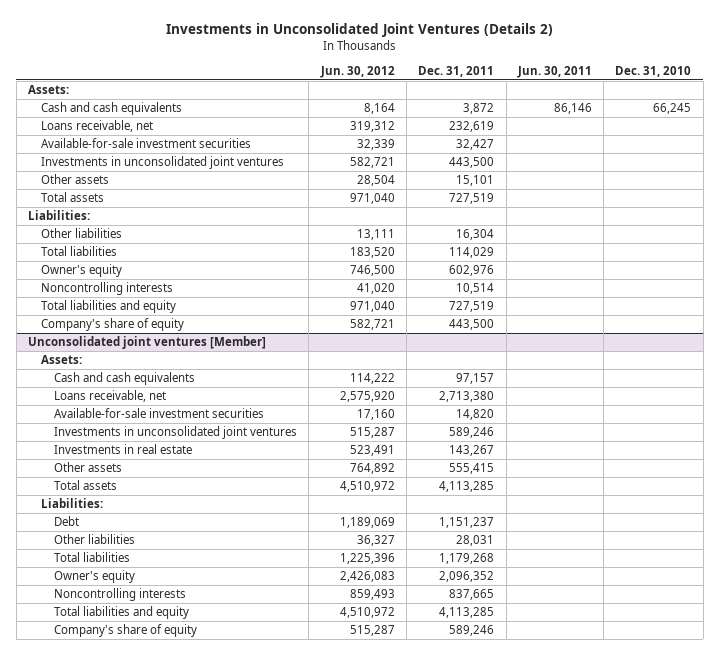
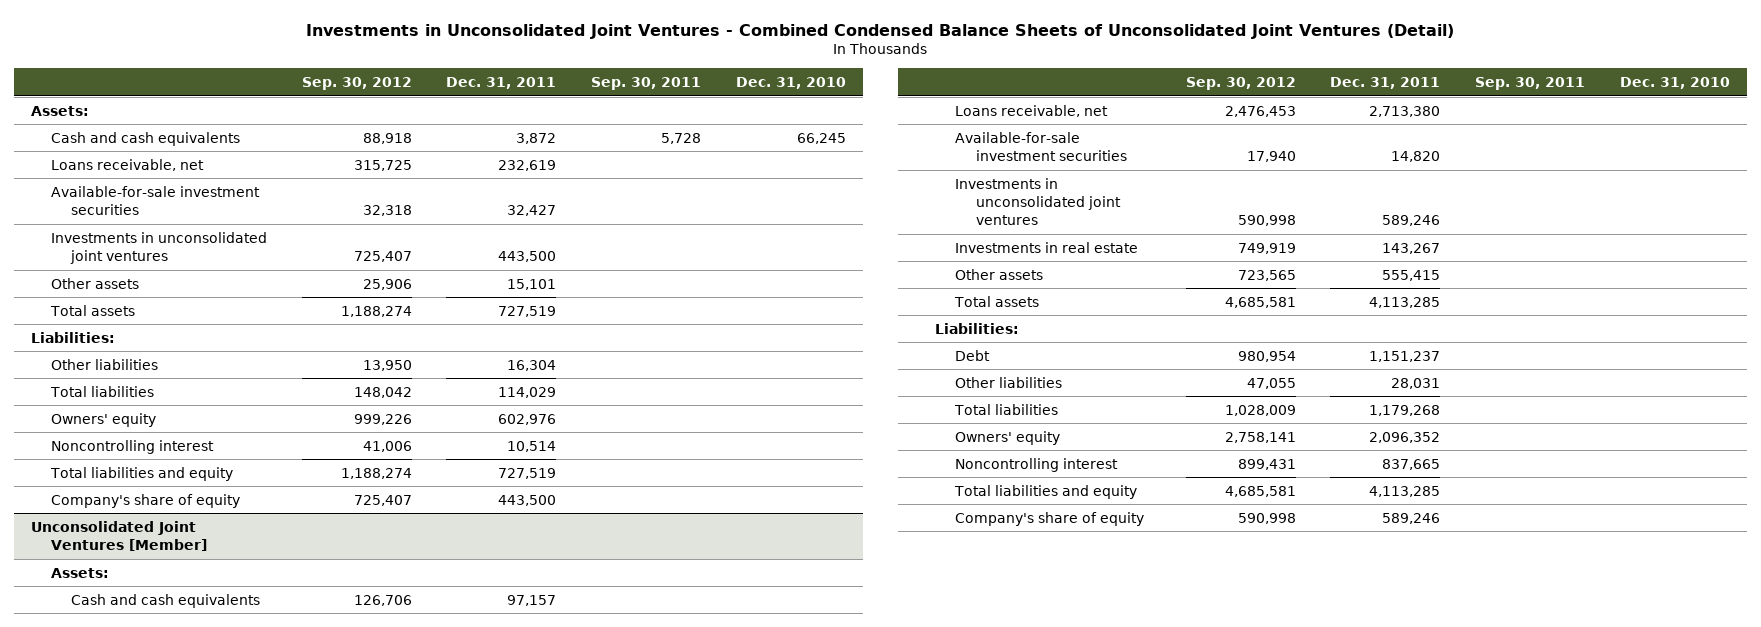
- Investments in Unconsolidated Joint Ventures (Details 2)
+ Investments in Unconsolidated Joint Ventures - Combined Condensed Balance Sheets of Unconsolidated Joint Ventures (Detail)
- | Jun. 30, 2012 | Dec. 31, 2011 | Jun. 30, 2011 | Dec. 31, 2010
+ | Sep. 30, 2012 | Dec. 31, 2011 | Sep. 30, 2011 | Dec. 31, 2010
- Owner's equity | 746,500 | 602,976 | |
- Noncontrolling interests | 41,020 | 10,514 | |
+ Owners' equity | 999,226 | 602,976 | |
+ Noncontrolling interest | 41,006 | 10,514 | |
- Unconsolidated joint ventures [Member]
+ Unconsolidated Joint Ventures [Member]
- Owner's equity | 2,426,083 | 2,096,352 | |
- Noncontrolling interests | 859,493 | 837,665 | |
+ Owners' equity | 2,758,141 | 2,096,352 | |
+ Noncontrolling interest | 899,431 | 837,665 | |

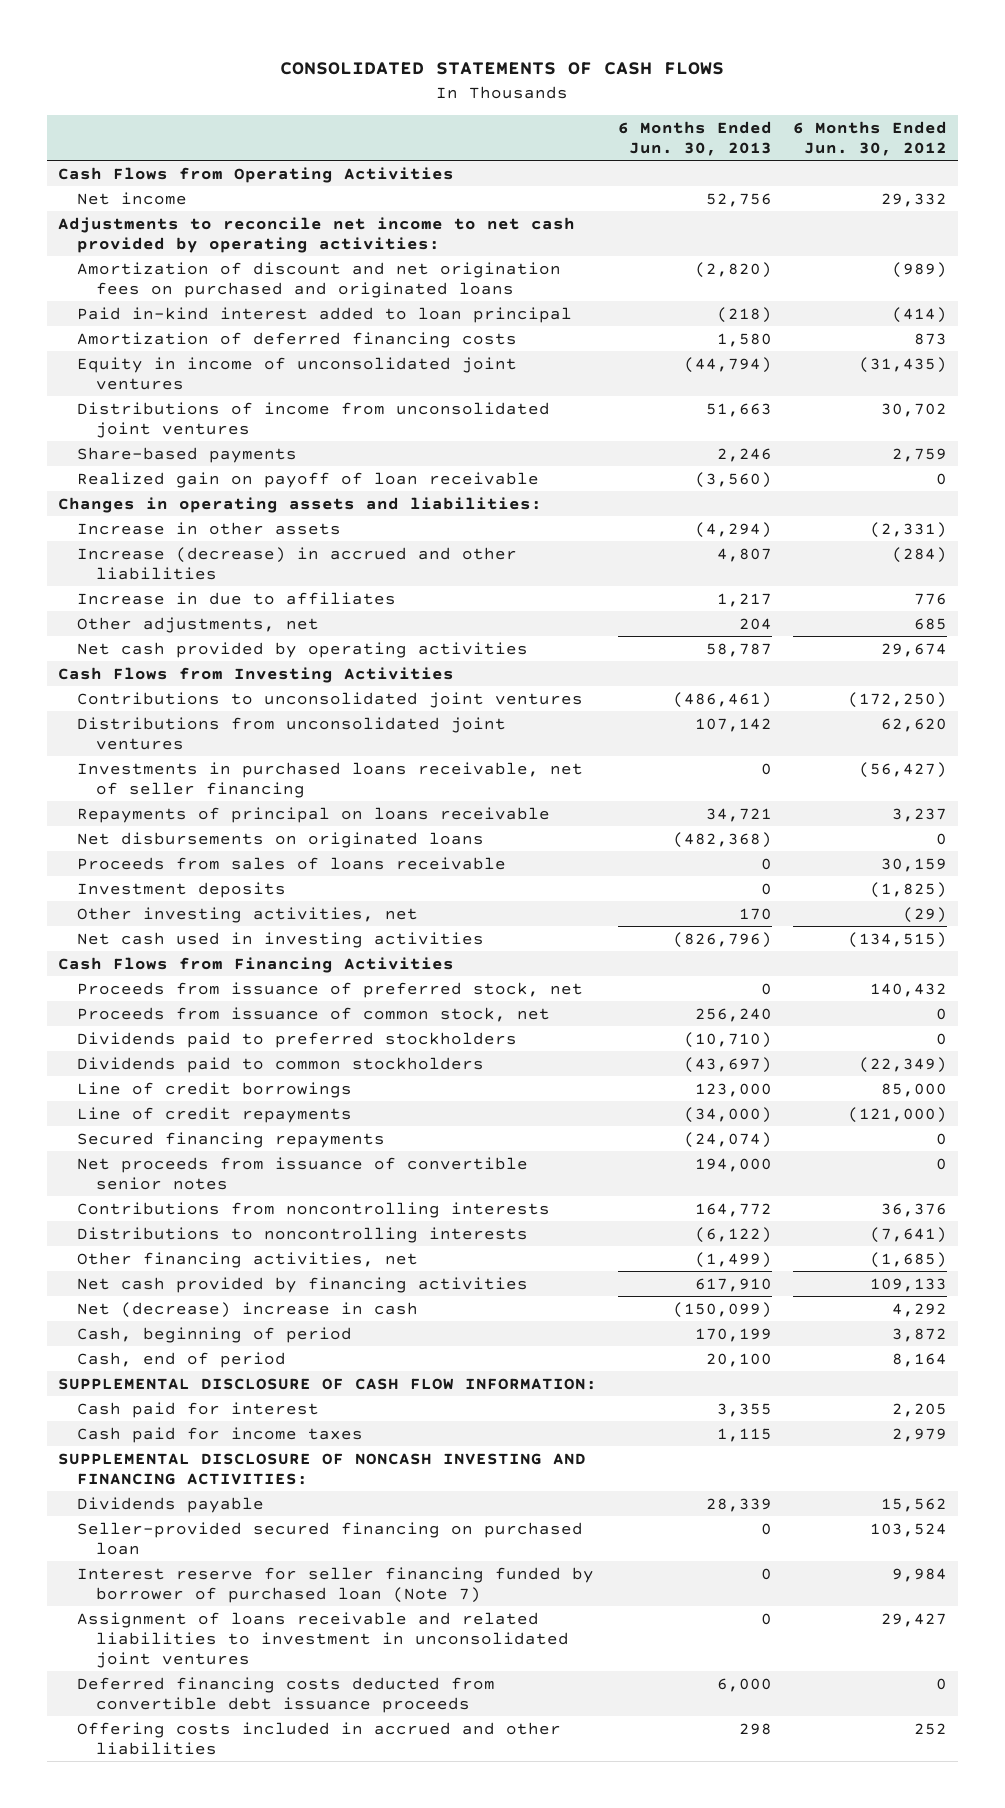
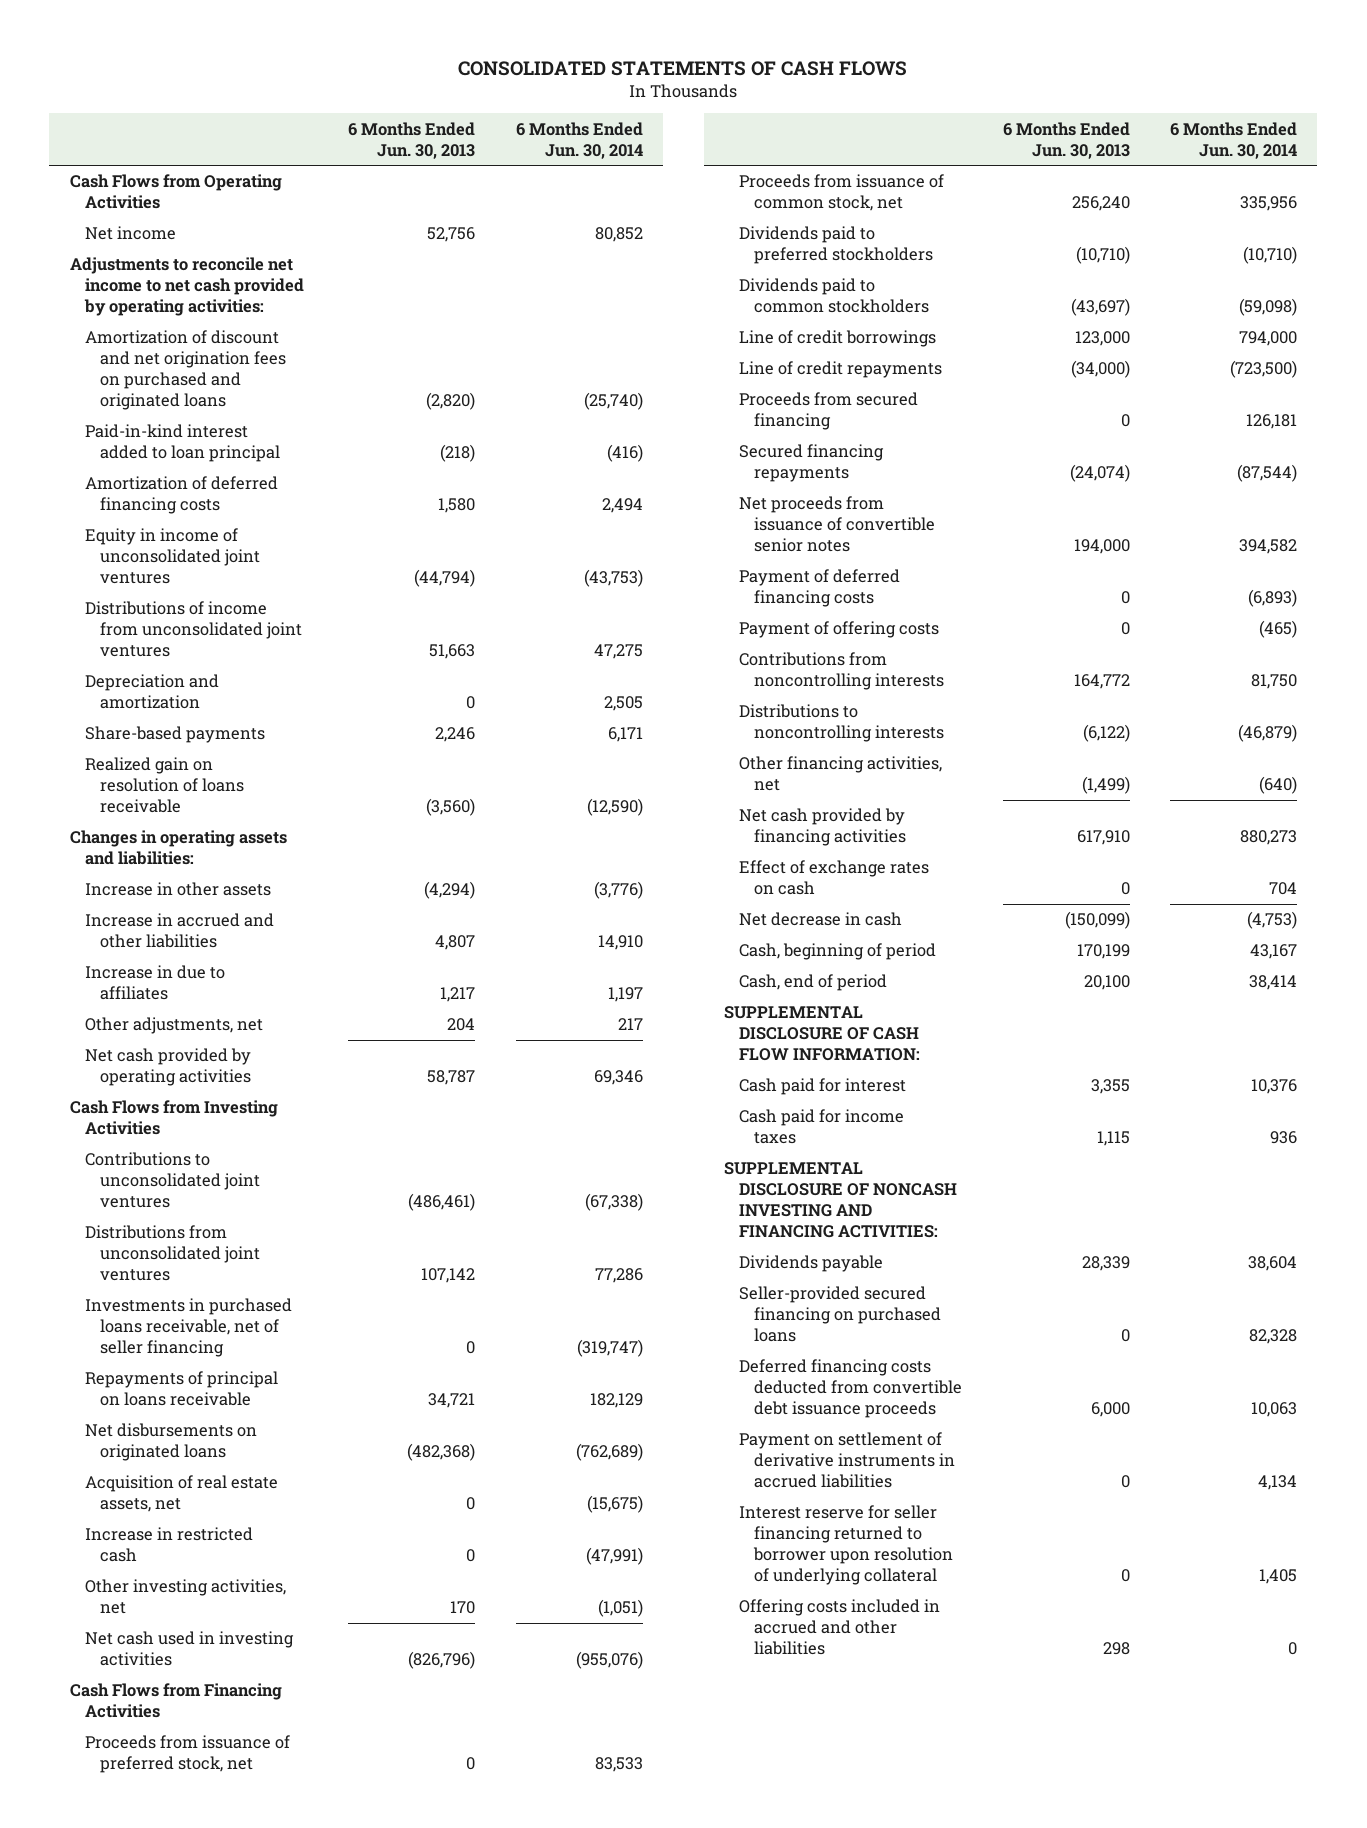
- | 6 Months Ended Jun. 30, 2013 | 6 Months Ended Jun. 30, 2012
+ | 6 Months Ended Jun. 30, 2013 | 6 Months Ended Jun. 30, 2014
- Paid in-kind interest added to loan principal | (218) | (414)
+ Paid-in-kind interest added to loan principal | (218) | (416)
+ Depreciation and amortization | 0 | 2,505
- Realized gain on payoff of loan receivable | (3,560) | 0
+ Realized gain on resolution of loans receivable | (3,560) | (12,590)
- Increase (decrease) in accrued and other liabilities | 4,807 | (284)
+ Increase in accrued and other liabilities | 4,807 | 14,910
- Proceeds from sales of loans receivable | 0 | 30,159
- Investment deposits | 0 | (1,825)
+ Acquisition of real estate assets, net | 0 | (15,675)
+ Increase in restricted cash | 0 | (47,991)
+ Proceeds from secured financing | 0 | 126,181
+ Payment of deferred financing costs | 0 | (6,893)
+ Payment of offering costs | 0 | (465)
- Net (decrease) increase in cash | (150,099) | 4,292
+ Effect of exchange rates on cash | 0 | 704
+ Net decrease in cash | (150,099) | (4,753)
- Seller-provided secured financing on purchased loan | 0 | 103,524
- Interest reserve for seller financing funded by borrower of purchased loan (Note 7) | 0 | 9,984
- Assignment of loans receivable and related liabilities to investment in unconsolidated joint ventures | 0 | 29,427
+ Seller-provided secured financing on purchased loans | 0 | 82,328
+ Payment on settlement of derivative instruments in accrued liabilities | 0 | 4,134
+ Interest reserve for seller financing returned to borrower upon resolution of underlying collateral | 0 | 1,405

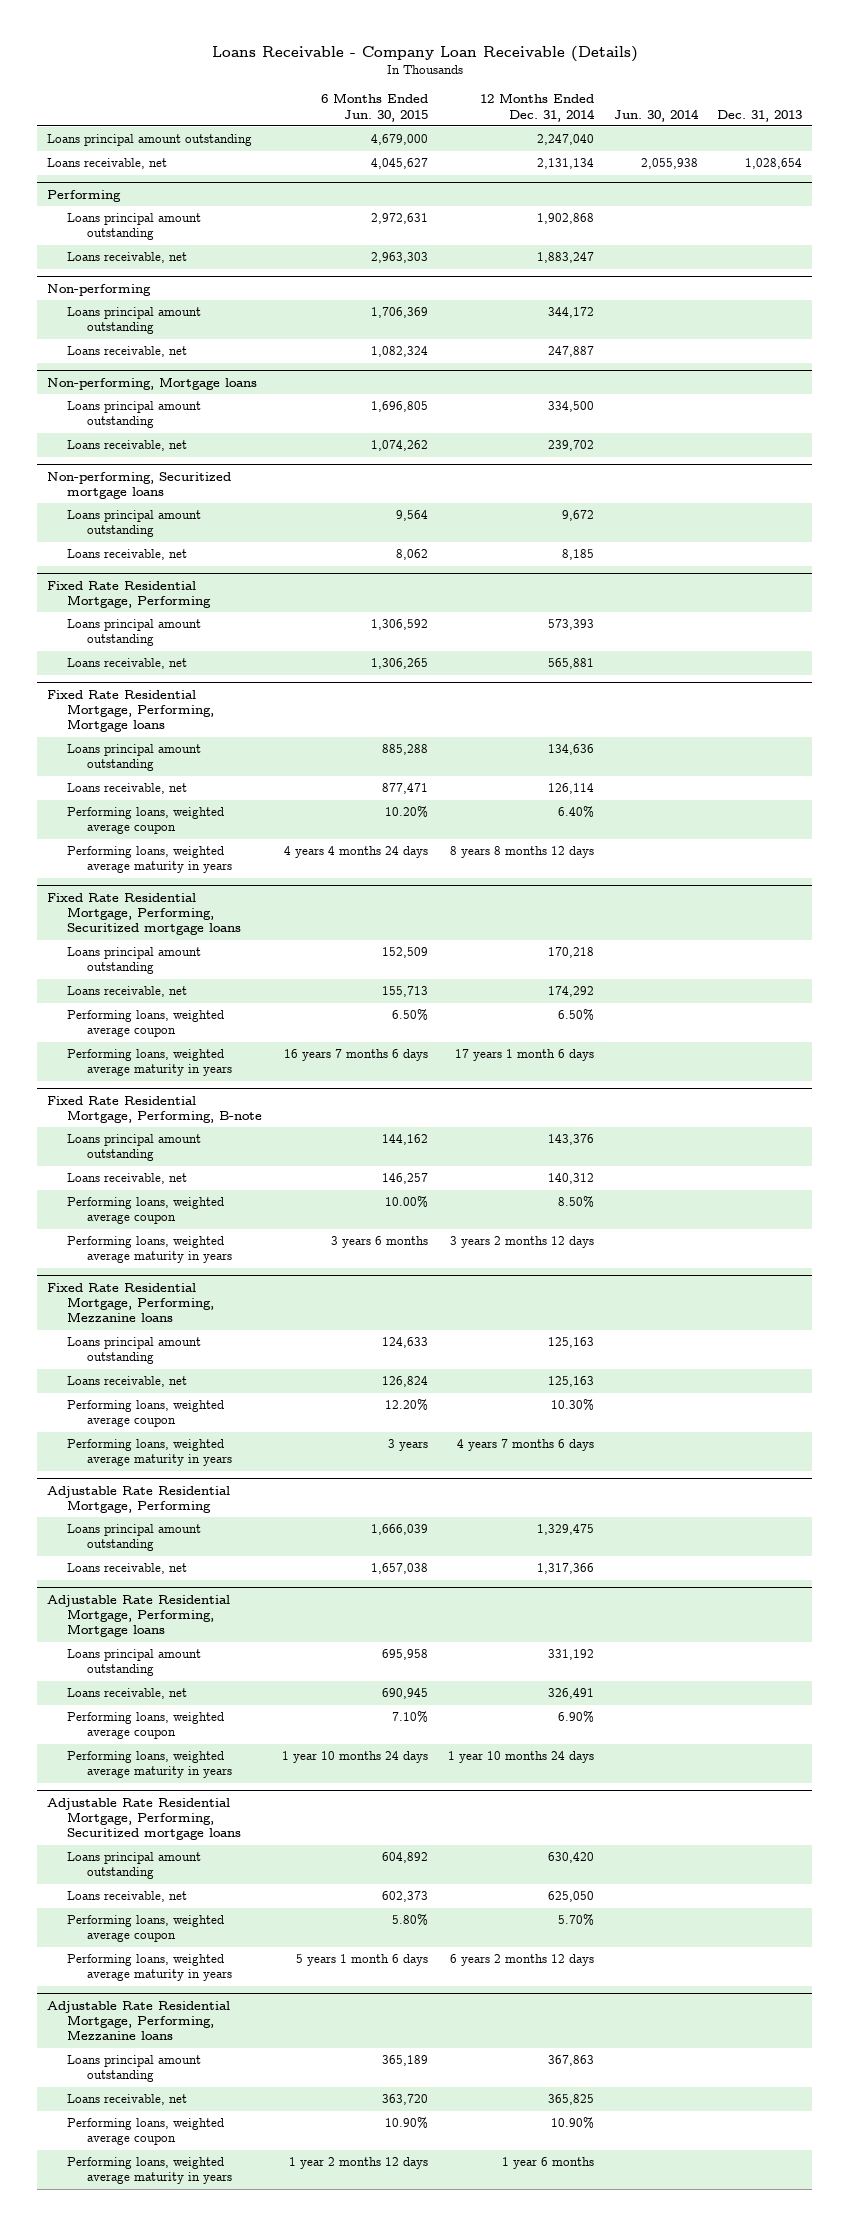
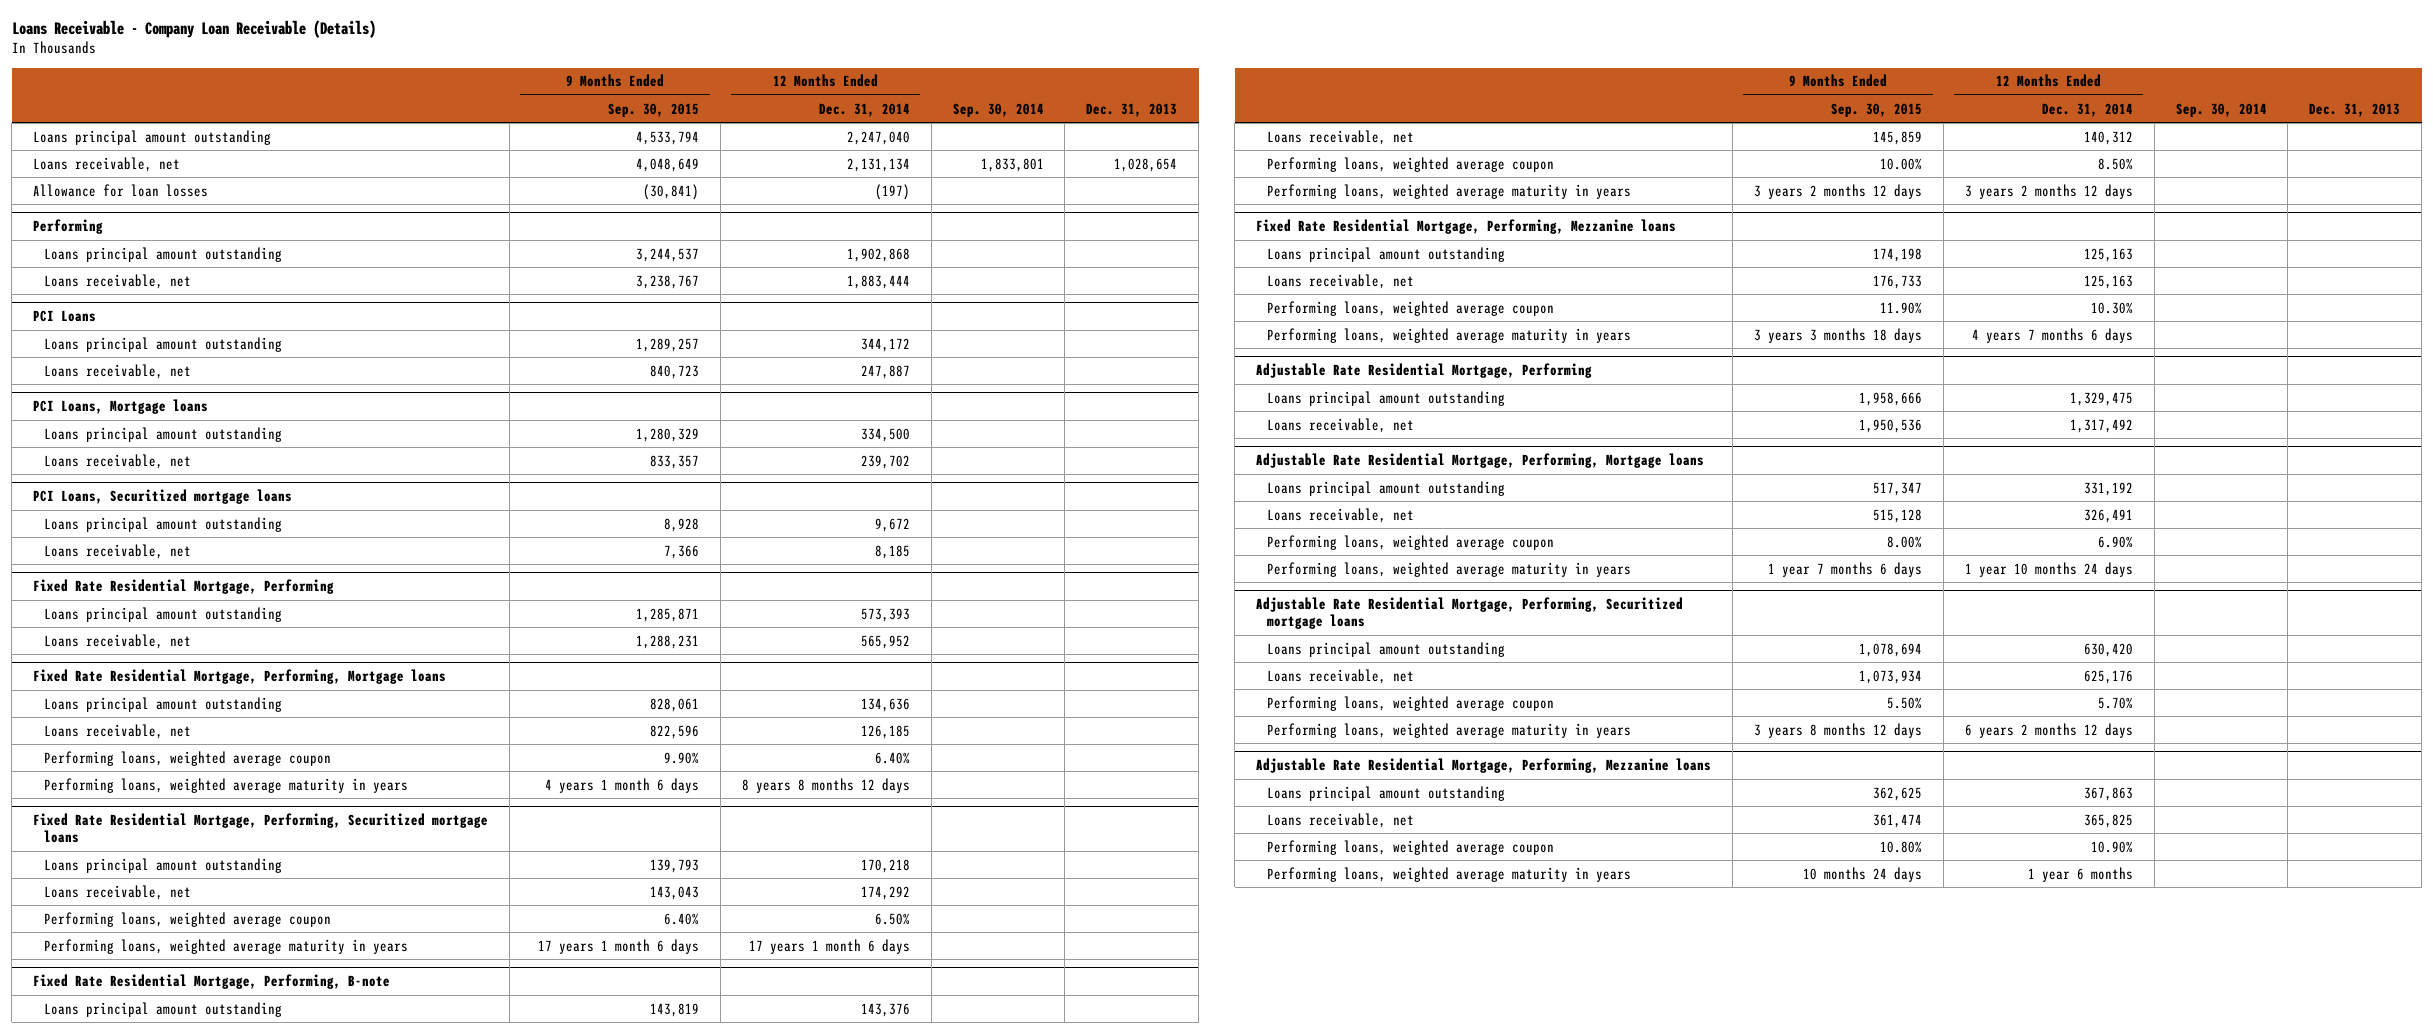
- | 6 Months Ended Jun. 30, 2015 | 12 Months Ended Dec. 31, 2014 | Jun. 30, 2014 | Dec. 31, 2013
+ | 9 Months Ended Sep. 30, 2015 | 12 Months Ended Dec. 31, 2014 | Sep. 30, 2014 | Dec. 31, 2013
+ Allowance for loan losses | (30,841) | (197) | |
@ Performing
- Loans receivable, net | 2,963,303 | 1,883,247 | |
- Non-performing
@ Performing
+ Loans receivable, net | 3,238,767 | 1,883,444 | |
+ PCI Loans
- Non-performing, Mortgage loans
+ PCI Loans, Mortgage loans
- Non-performing, Securitized mortgage loans
+ PCI Loans, Securitized mortgage loans
@ Fixed Rate Residential Mortgage, Performing
- Loans receivable, net | 1,306,265 | 565,881 | |
+ Loans receivable, net | 1,288,231 | 565,952 | |
@ Fixed Rate Residential Mortgage, Performing, Mortgage loans
- Loans receivable, net | 877,471 | 126,114 | |
+ Loans receivable, net | 822,596 | 126,185 | |
@ Adjustable Rate Residential Mortgage, Performing
- Loans receivable, net | 1,657,038 | 1,317,366 | |
+ Loans receivable, net | 1,950,536 | 1,317,492 | |
@ Adjustable Rate Residential Mortgage, Performing, Securitized mortgage loans
- Loans receivable, net | 602,373 | 625,050 | |
+ Loans receivable, net | 1,073,934 | 625,176 | |

